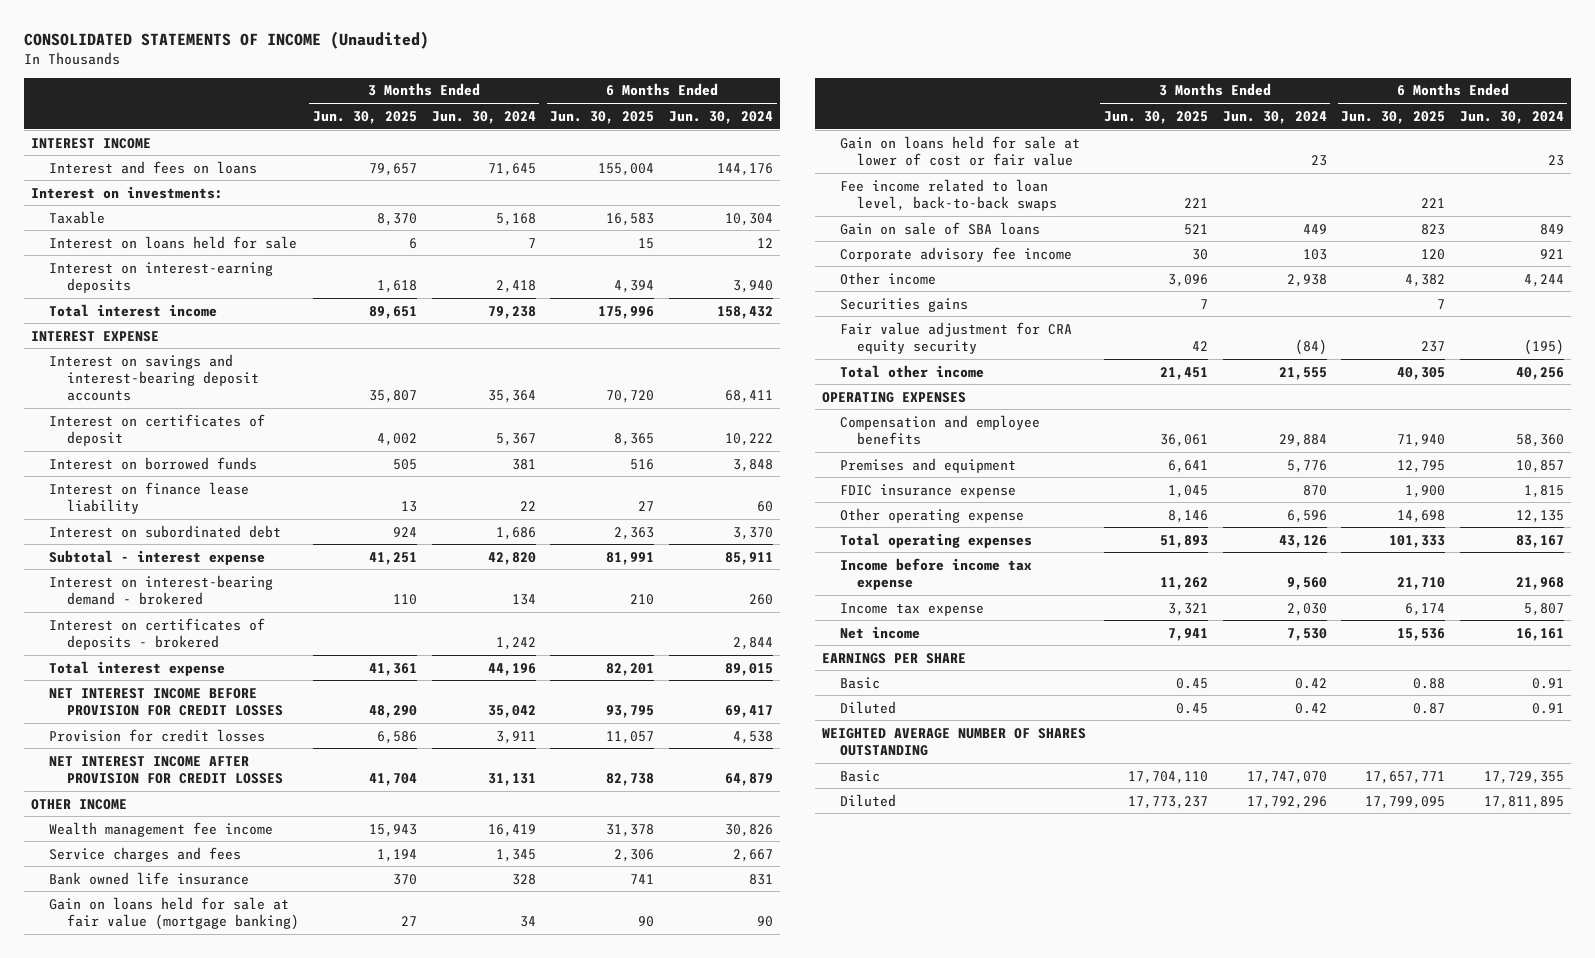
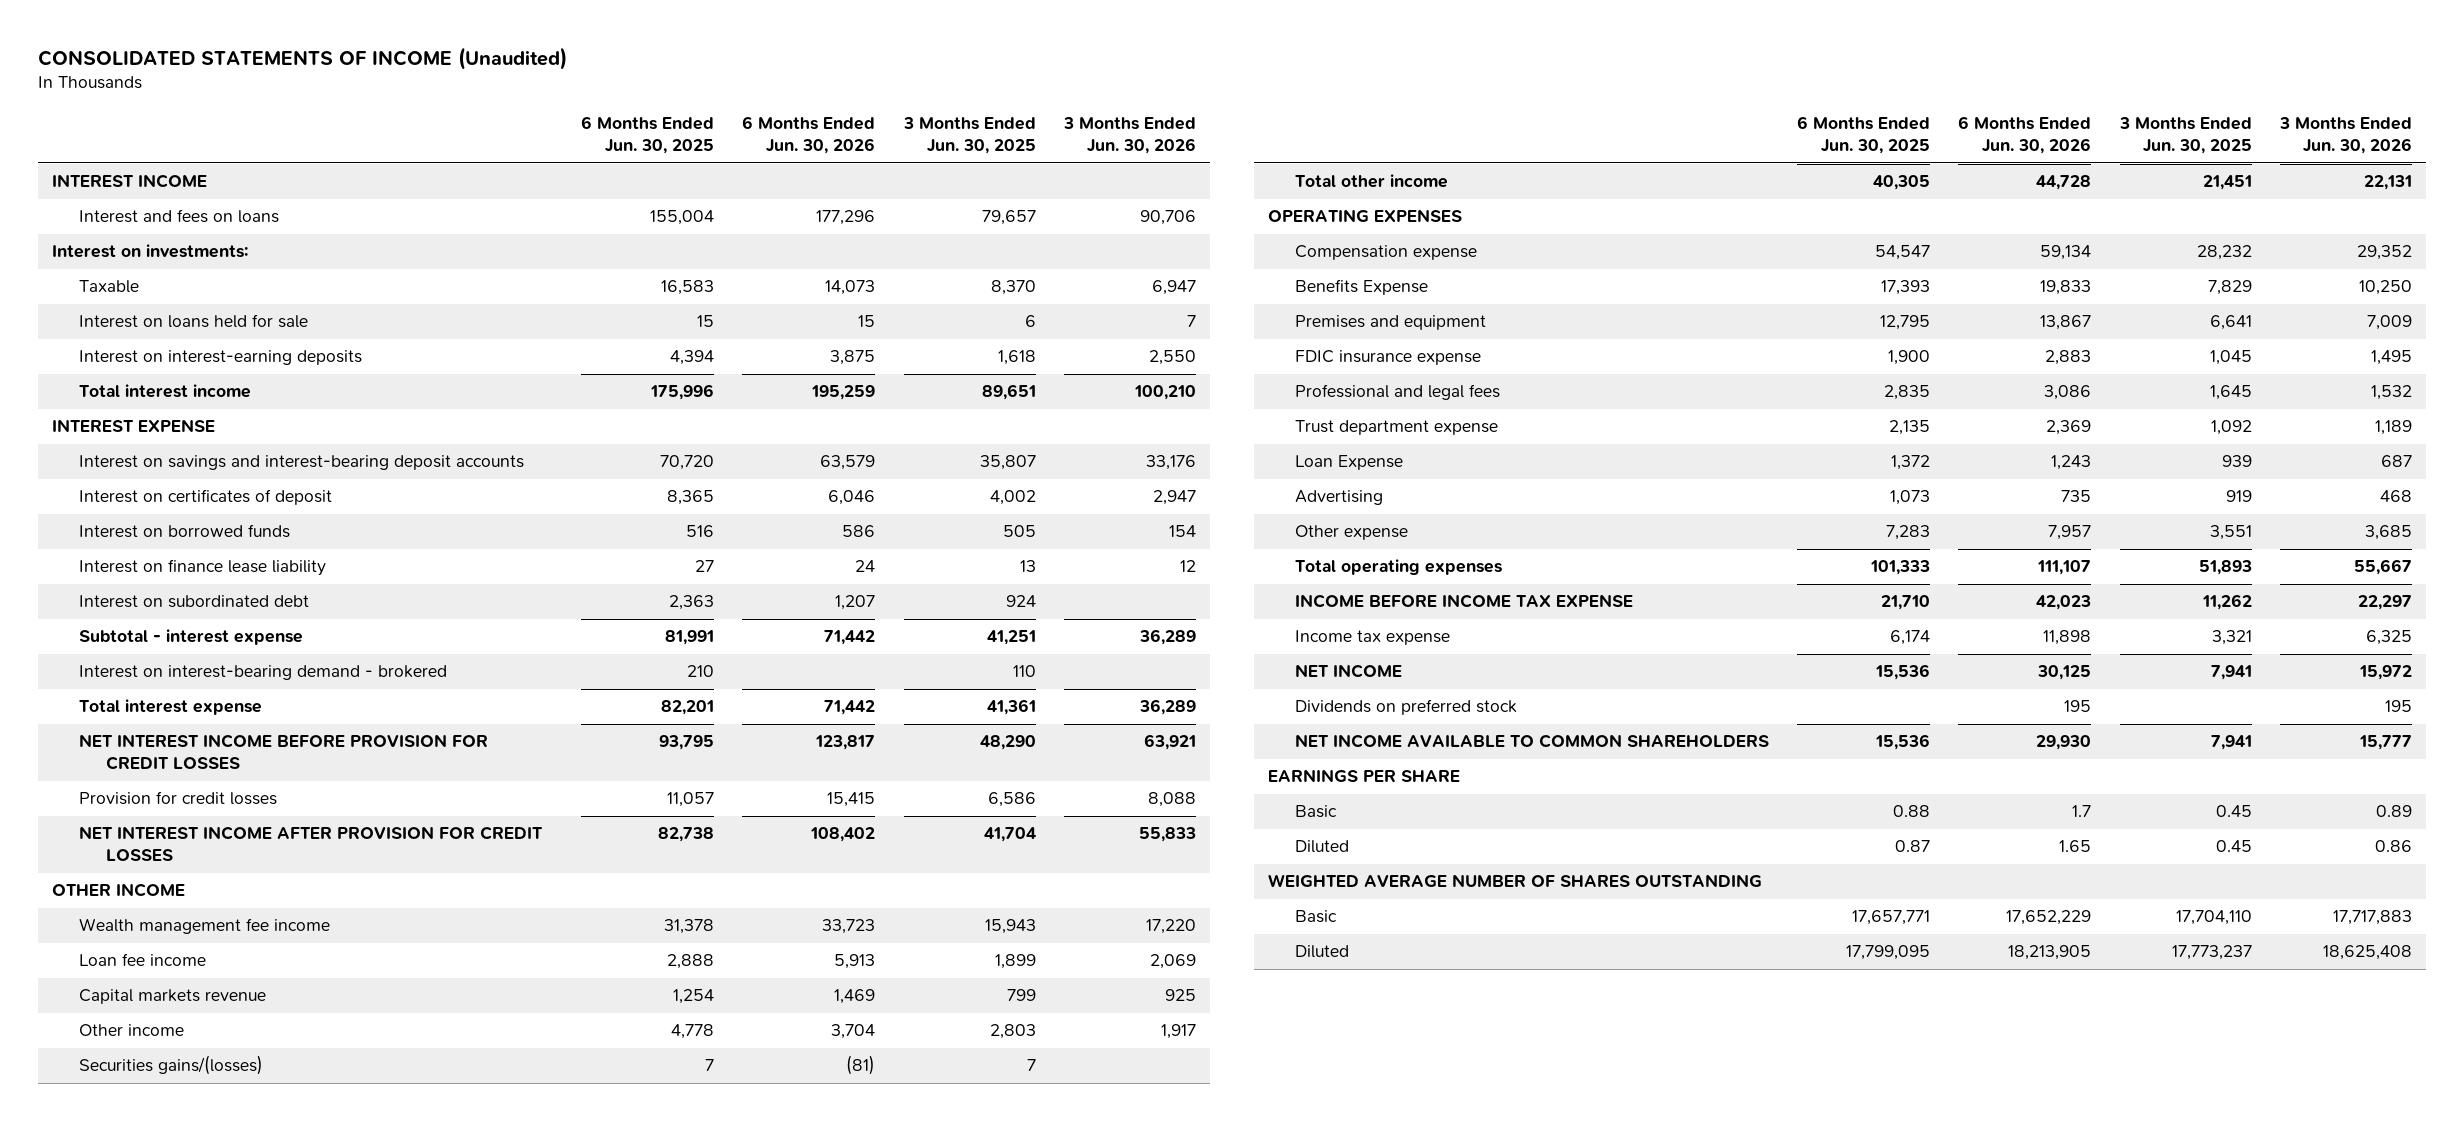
- | 3 Months Ended Jun. 30, 2025 | 3 Months Ended Jun. 30, 2024 | 6 Months Ended Jun. 30, 2025 | 6 Months Ended Jun. 30, 2024
+ | 6 Months Ended Jun. 30, 2025 | 6 Months Ended Jun. 30, 2026 | 3 Months Ended Jun. 30, 2025 | 3 Months Ended Jun. 30, 2026
- Interest on certificates of deposits - brokered | | 1,242 | | 2,844
- Service charges and fees | 1,194 | 1,345 | 2,306 | 2,667
- Bank owned life insurance | 370 | 328 | 741 | 831
- Gain on loans held for sale at fair value (mortgage banking) | 27 | 34 | 90 | 90
- Gain on loans held for sale at lower of cost or fair value | | 23 | | 23
- Fee income related to loan level, back-to-back swaps | 221 | | 221 |
- Gain on sale of SBA loans | 521 | 449 | 823 | 849
- Corporate advisory fee income | 30 | 103 | 120 | 921
- Other income | 3,096 | 2,938 | 4,382 | 4,244
- Securities gains | 7 | | 7 |
- Fair value adjustment for CRA equity security | 42 | (84) | 237 | (195)
+ Loan fee income | 2,888 | 5,913 | 1,899 | 2,069
+ Capital markets revenue | 1,254 | 1,469 | 799 | 925
+ Other income | 4,778 | 3,704 | 2,803 | 1,917
+ Securities gains/(losses) | 7 | (81) | 7 |
- Compensation and employee benefits | 36,061 | 29,884 | 71,940 | 58,360
+ Compensation expense | 54,547 | 59,134 | 28,232 | 29,352
+ Benefits Expense | 17,393 | 19,833 | 7,829 | 10,250
- Other operating expense | 8,146 | 6,596 | 14,698 | 12,135
+ Professional and legal fees | 2,835 | 3,086 | 1,645 | 1,532
+ Trust department expense | 2,135 | 2,369 | 1,092 | 1,189
+ Loan Expense | 1,372 | 1,243 | 939 | 687
+ Advertising | 1,073 | 735 | 919 | 468
+ Other expense | 7,283 | 7,957 | 3,551 | 3,685
- Income before income tax expense | 11,262 | 9,560 | 21,710 | 21,968
+ INCOME BEFORE INCOME TAX EXPENSE | 21,710 | 42,023 | 11,262 | 22,297
- Net income | 7,941 | 7,530 | 15,536 | 16,161
+ NET INCOME | 15,536 | 30,125 | 7,941 | 15,972
+ Dividends on preferred stock | | 195 | | 195
+ NET INCOME AVAILABLE TO COMMON SHAREHOLDERS | 15,536 | 29,930 | 7,941 | 15,777

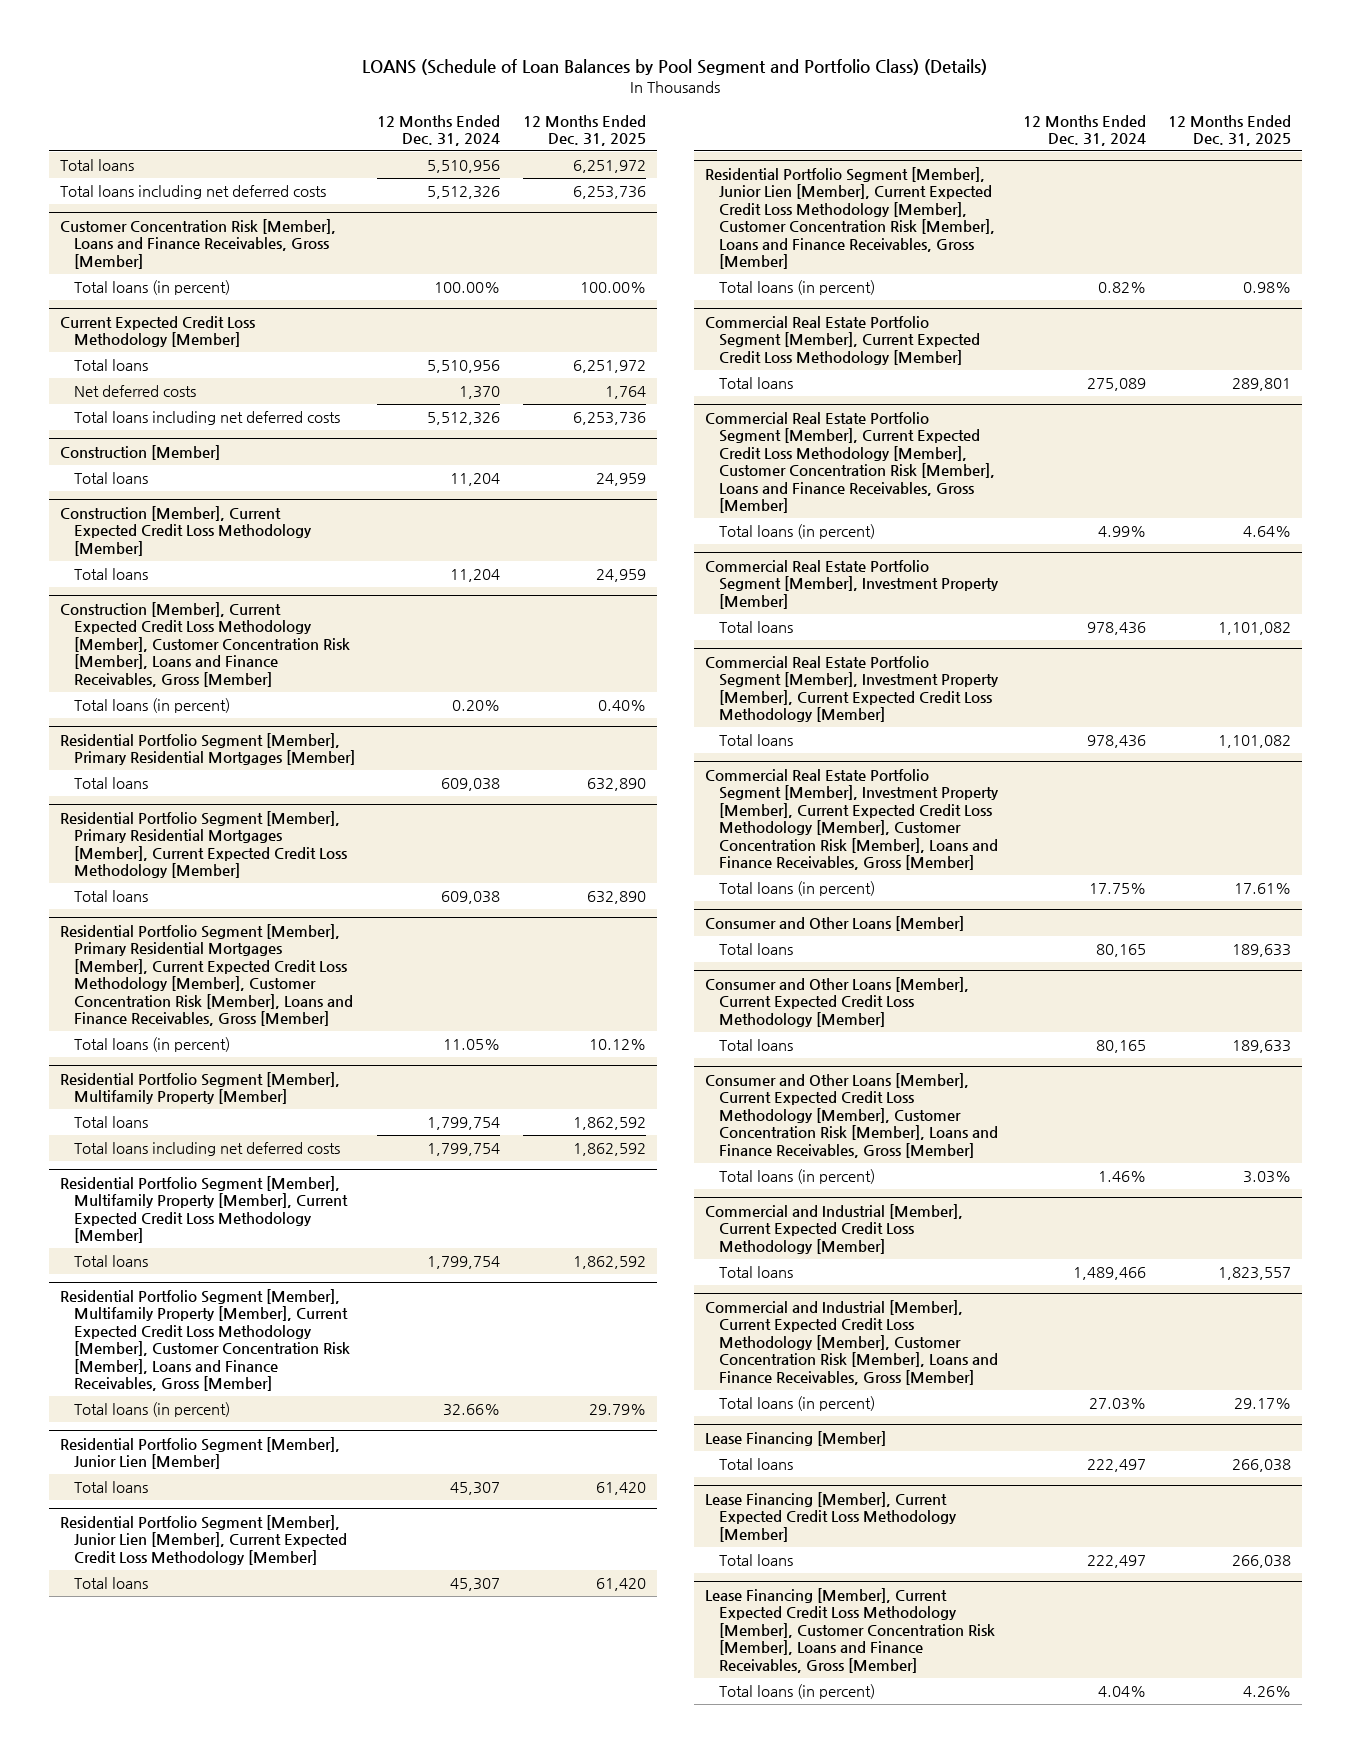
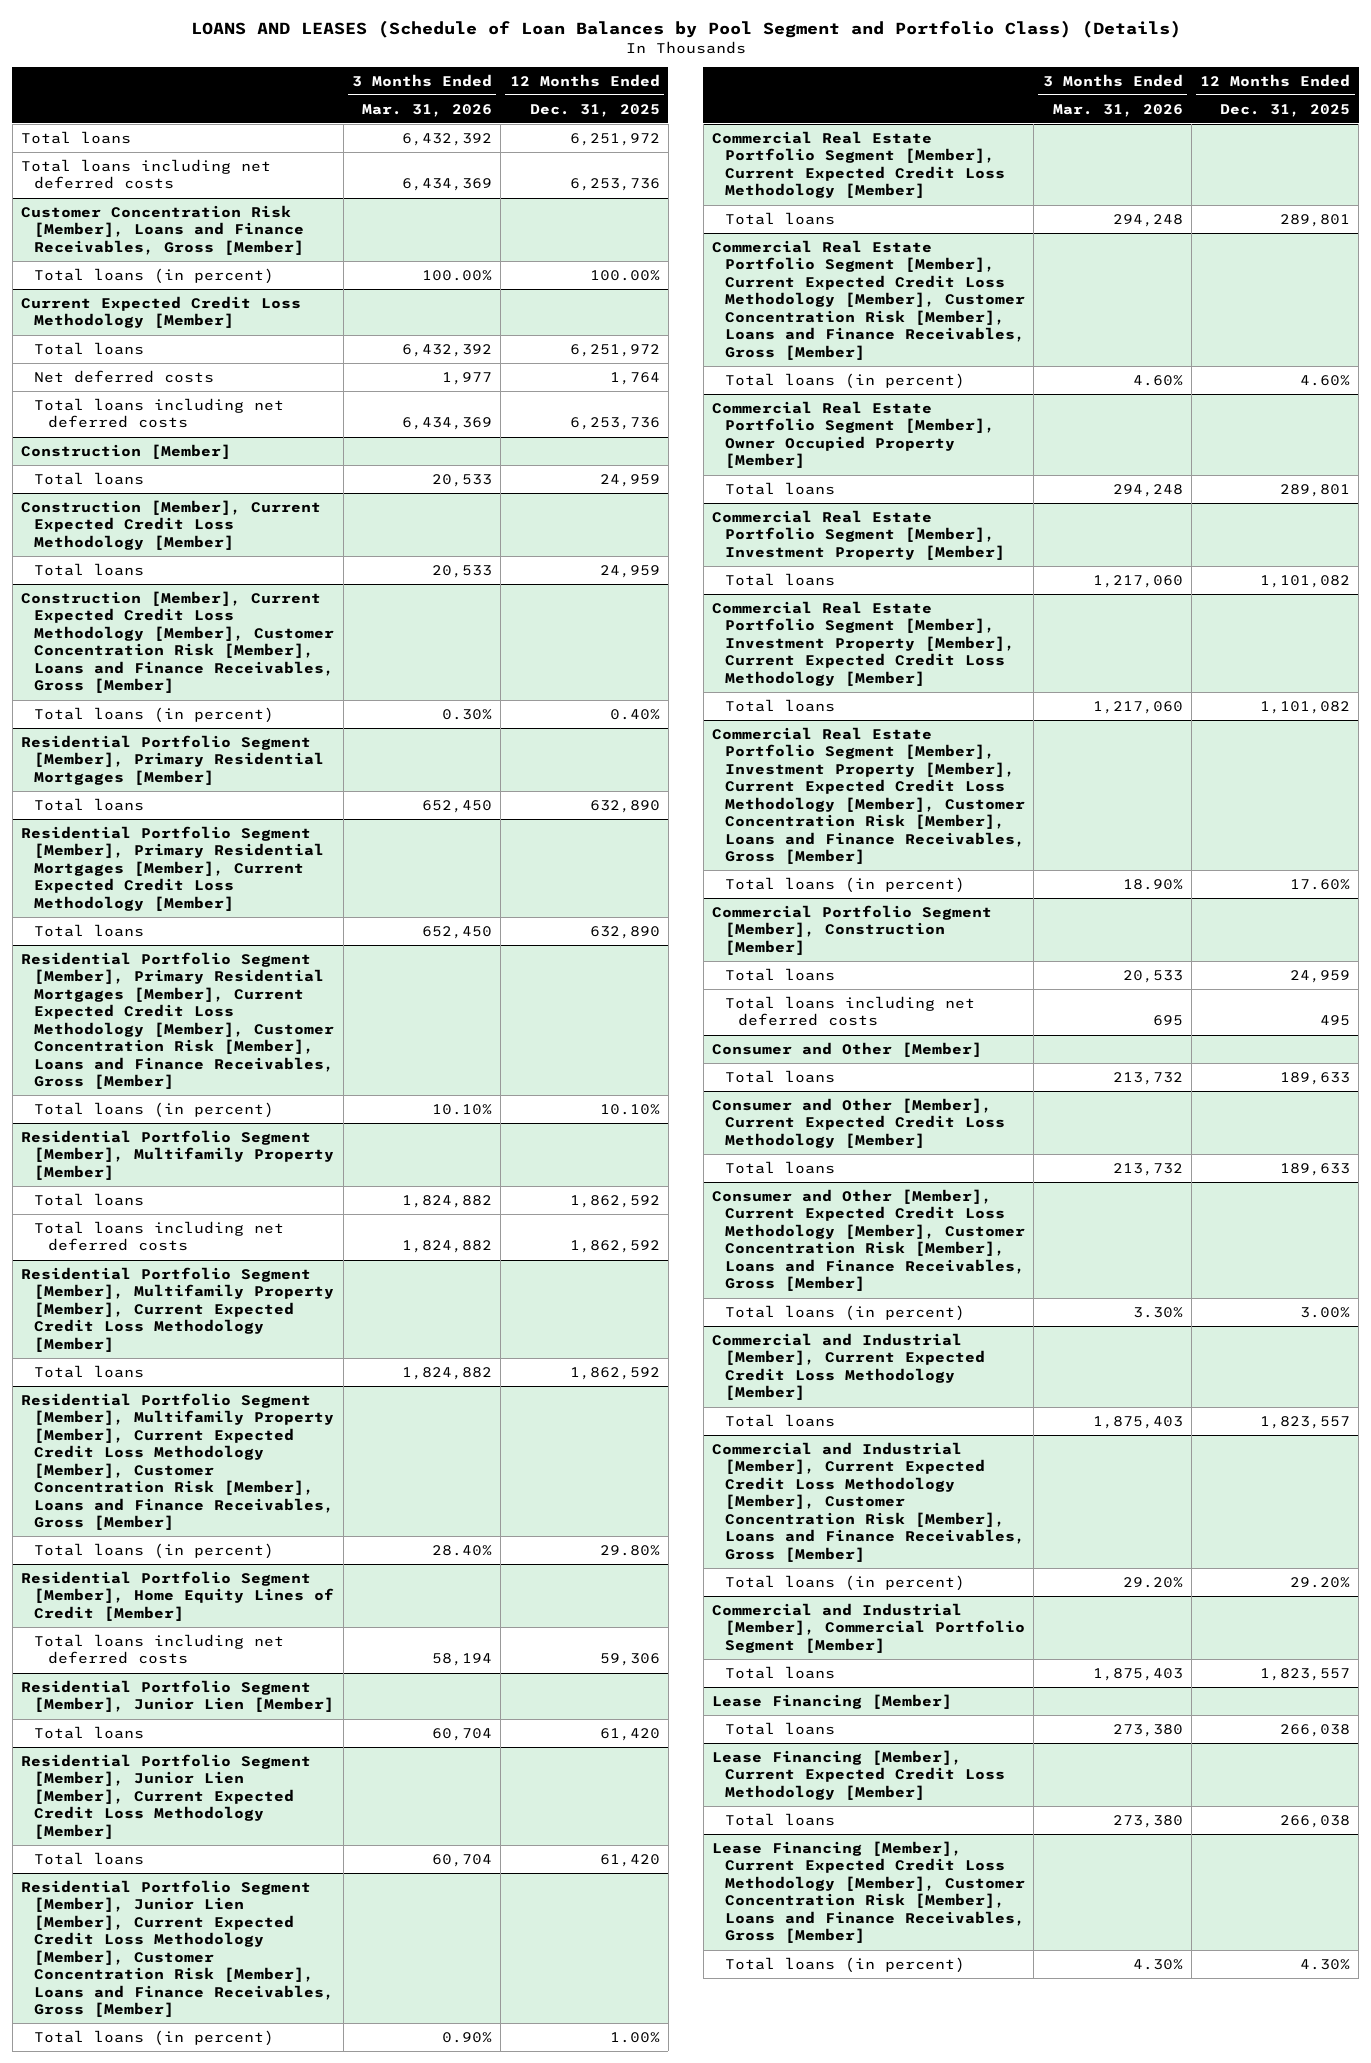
- LOANS (Schedule of Loan Balances by Pool Segment and Portfolio Class) (Details)
+ LOANS AND LEASES (Schedule of Loan Balances by Pool Segment and Portfolio Class) (Details)
- | 12 Months Ended Dec. 31, 2024 | 12 Months Ended Dec. 31, 2025
+ | 3 Months Ended Mar. 31, 2026 | 12 Months Ended Dec. 31, 2025
@ Residential Portfolio Segment [Member], Primary Residential Mortgages [Member], Current Expected Credit Loss Methodology [Member], Customer Concentration Risk [Member], Loans and Finance Receivables, Gross [Member]
- Total loans (in percent) | 11.05% | 10.12%
+ Total loans (in percent) | 10.10% | 10.10%
@ Residential Portfolio Segment [Member], Multifamily Property [Member], Current Expected Credit Loss Methodology [Member], Customer Concentration Risk [Member], Loans and Finance Receivables, Gross [Member]
- Total loans (in percent) | 32.66% | 29.79%
+ Total loans (in percent) | 28.40% | 29.80%
+ Residential Portfolio Segment [Member], Home Equity Lines of Credit [Member]
+ Total loans including net deferred costs | 58,194 | 59,306
@ Residential Portfolio Segment [Member], Junior Lien [Member], Current Expected Credit Loss Methodology [Member], Customer Concentration Risk [Member], Loans and Finance Receivables, Gross [Member]
- Total loans (in percent) | 0.82% | 0.98%
+ Total loans (in percent) | 0.90% | 1.00%
@ Commercial Real Estate Portfolio Segment [Member], Current Expected Credit Loss Methodology [Member], Customer Concentration Risk [Member], Loans and Finance Receivables, Gross [Member]
- Total loans (in percent) | 4.99% | 4.64%
+ Total loans (in percent) | 4.60% | 4.60%
+ Commercial Real Estate Portfolio Segment [Member], Owner Occupied Property [Member]
+ Total loans | 294,248 | 289,801
@ Commercial Real Estate Portfolio Segment [Member], Investment Property [Member], Current Expected Credit Loss Methodology [Member], Customer Concentration Risk [Member], Loans and Finance Receivables, Gross [Member]
- Total loans (in percent) | 17.75% | 17.61%
- Consumer and Other Loans [Member]
@ Commercial Real Estate Portfolio Segment [Member], Investment Property [Member], Current Expected Credit Loss Methodology [Member], Customer Concentration Risk [Member], Loans and Finance Receivables, Gross [Member]
+ Total loans (in percent) | 18.90% | 17.60%
+ Commercial Portfolio Segment [Member], Construction [Member]
+ Total loans | 20,533 | 24,959
+ Total loans including net deferred costs | 695 | 495
+ Consumer and Other [Member]
- Consumer and Other Loans [Member], Current Expected Credit Loss Methodology [Member]
+ Consumer and Other [Member], Current Expected Credit Loss Methodology [Member]
- Consumer and Other Loans [Member], Current Expected Credit Loss Methodology [Member], Customer Concentration Risk [Member], Loans and Finance Receivables, Gross [Member]
- Total loans (in percent) | 1.46% | 3.03%
+ Consumer and Other [Member], Current Expected Credit Loss Methodology [Member], Customer Concentration Risk [Member], Loans and Finance Receivables, Gross [Member]
+ Total loans (in percent) | 3.30% | 3.00%
@ Commercial and Industrial [Member], Current Expected Credit Loss Methodology [Member], Customer Concentration Risk [Member], Loans and Finance Receivables, Gross [Member]
- Total loans (in percent) | 27.03% | 29.17%
+ Total loans (in percent) | 29.20% | 29.20%
+ Commercial and Industrial [Member], Commercial Portfolio Segment [Member]
+ Total loans | 1,875,403 | 1,823,557
@ Lease Financing [Member], Current Expected Credit Loss Methodology [Member], Customer Concentration Risk [Member], Loans and Finance Receivables, Gross [Member]
- Total loans (in percent) | 4.04% | 4.26%
+ Total loans (in percent) | 4.30% | 4.30%

